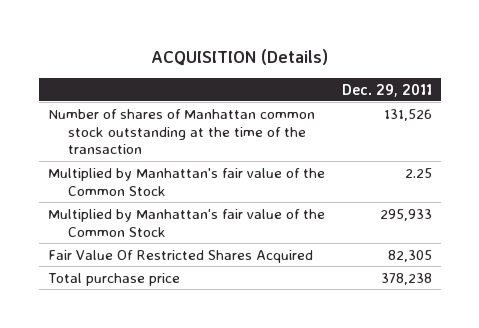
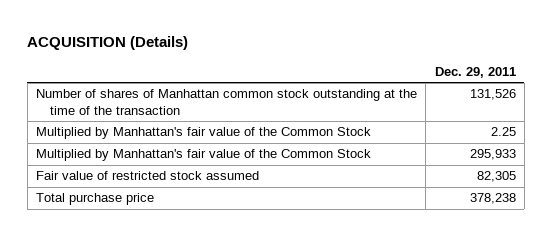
- Fair Value Of Restricted Shares Acquired | 82,305
+ Fair value of restricted stock assumed | 82,305

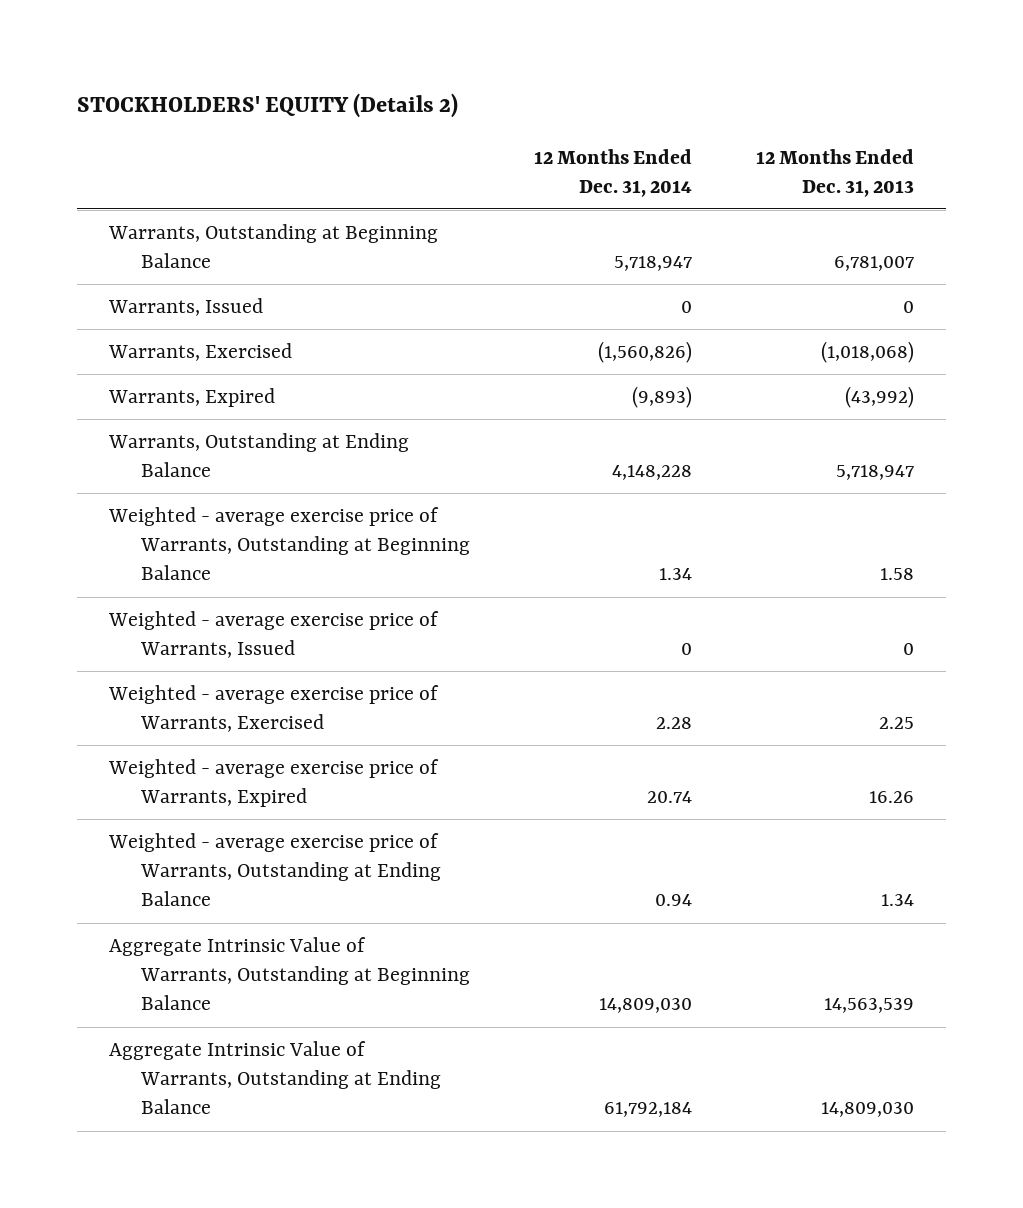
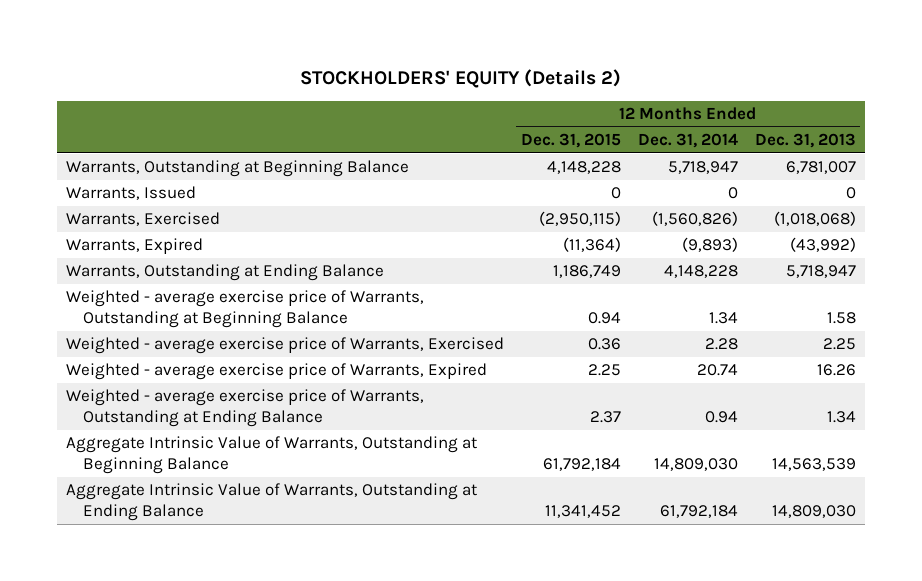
- | 12 Months Ended Dec. 31, 2014 | 12 Months Ended Dec. 31, 2013
+ | 12 Months Ended Dec. 31, 2015 | 12 Months Ended Dec. 31, 2014 | 12 Months Ended Dec. 31, 2013
- Weighted - average exercise price of Warrants, Issued | 0 | 0

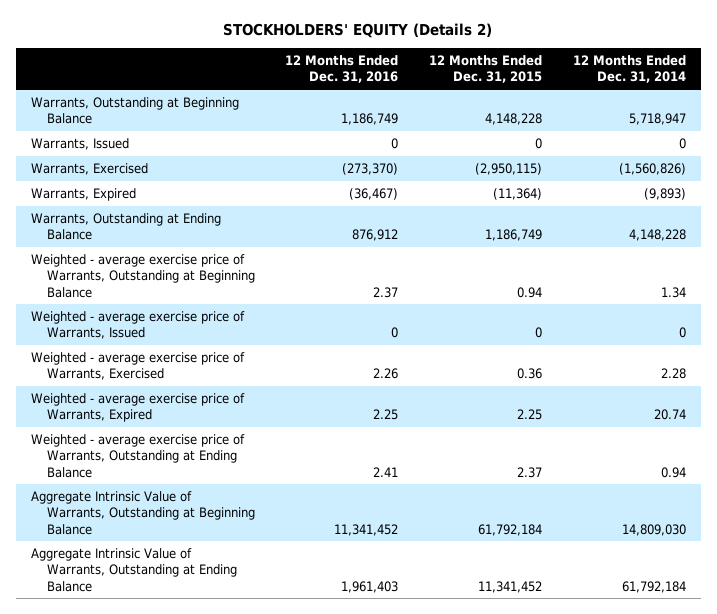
- | 12 Months Ended Dec. 31, 2015 | 12 Months Ended Dec. 31, 2014 | 12 Months Ended Dec. 31, 2013
+ | 12 Months Ended Dec. 31, 2016 | 12 Months Ended Dec. 31, 2015 | 12 Months Ended Dec. 31, 2014
+ Weighted - average exercise price of Warrants, Issued | 0 | 0 | 0

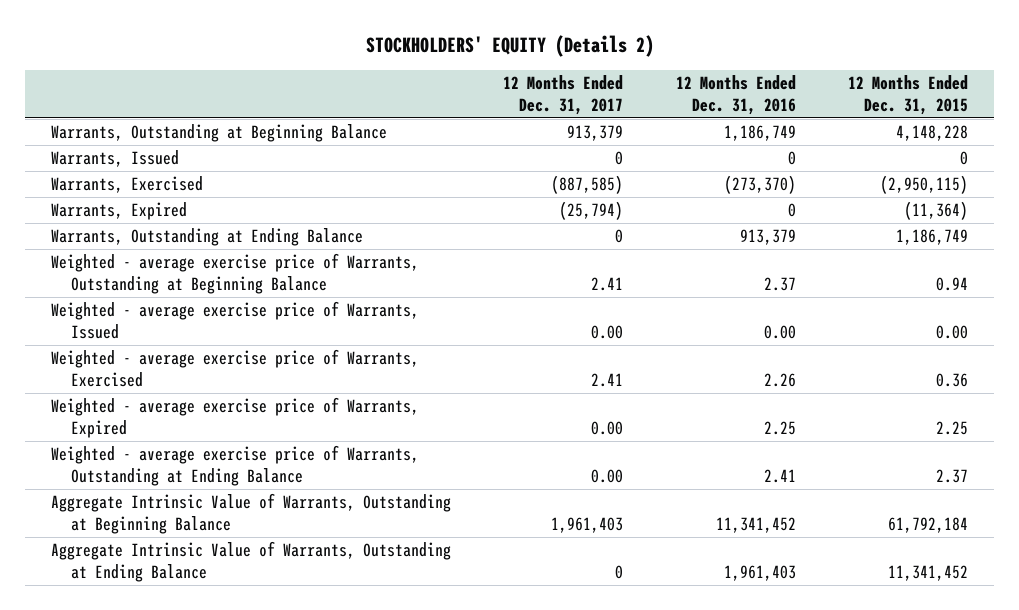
- | 12 Months Ended Dec. 31, 2016 | 12 Months Ended Dec. 31, 2015 | 12 Months Ended Dec. 31, 2014
+ | 12 Months Ended Dec. 31, 2017 | 12 Months Ended Dec. 31, 2016 | 12 Months Ended Dec. 31, 2015
- Warrants, Expired | (36,467) | (11,364) | (9,893)
- Warrants, Outstanding at Ending Balance | 876,912 | 1,186,749 | 4,148,228
+ Warrants, Expired | (25,794) | 0 | (11,364)
+ Warrants, Outstanding at Ending Balance | 0 | 913,379 | 1,186,749
- Weighted - average exercise price of Warrants, Issued | 0 | 0 | 0
+ Weighted - average exercise price of Warrants, Issued | 0.00 | 0.00 | 0.00

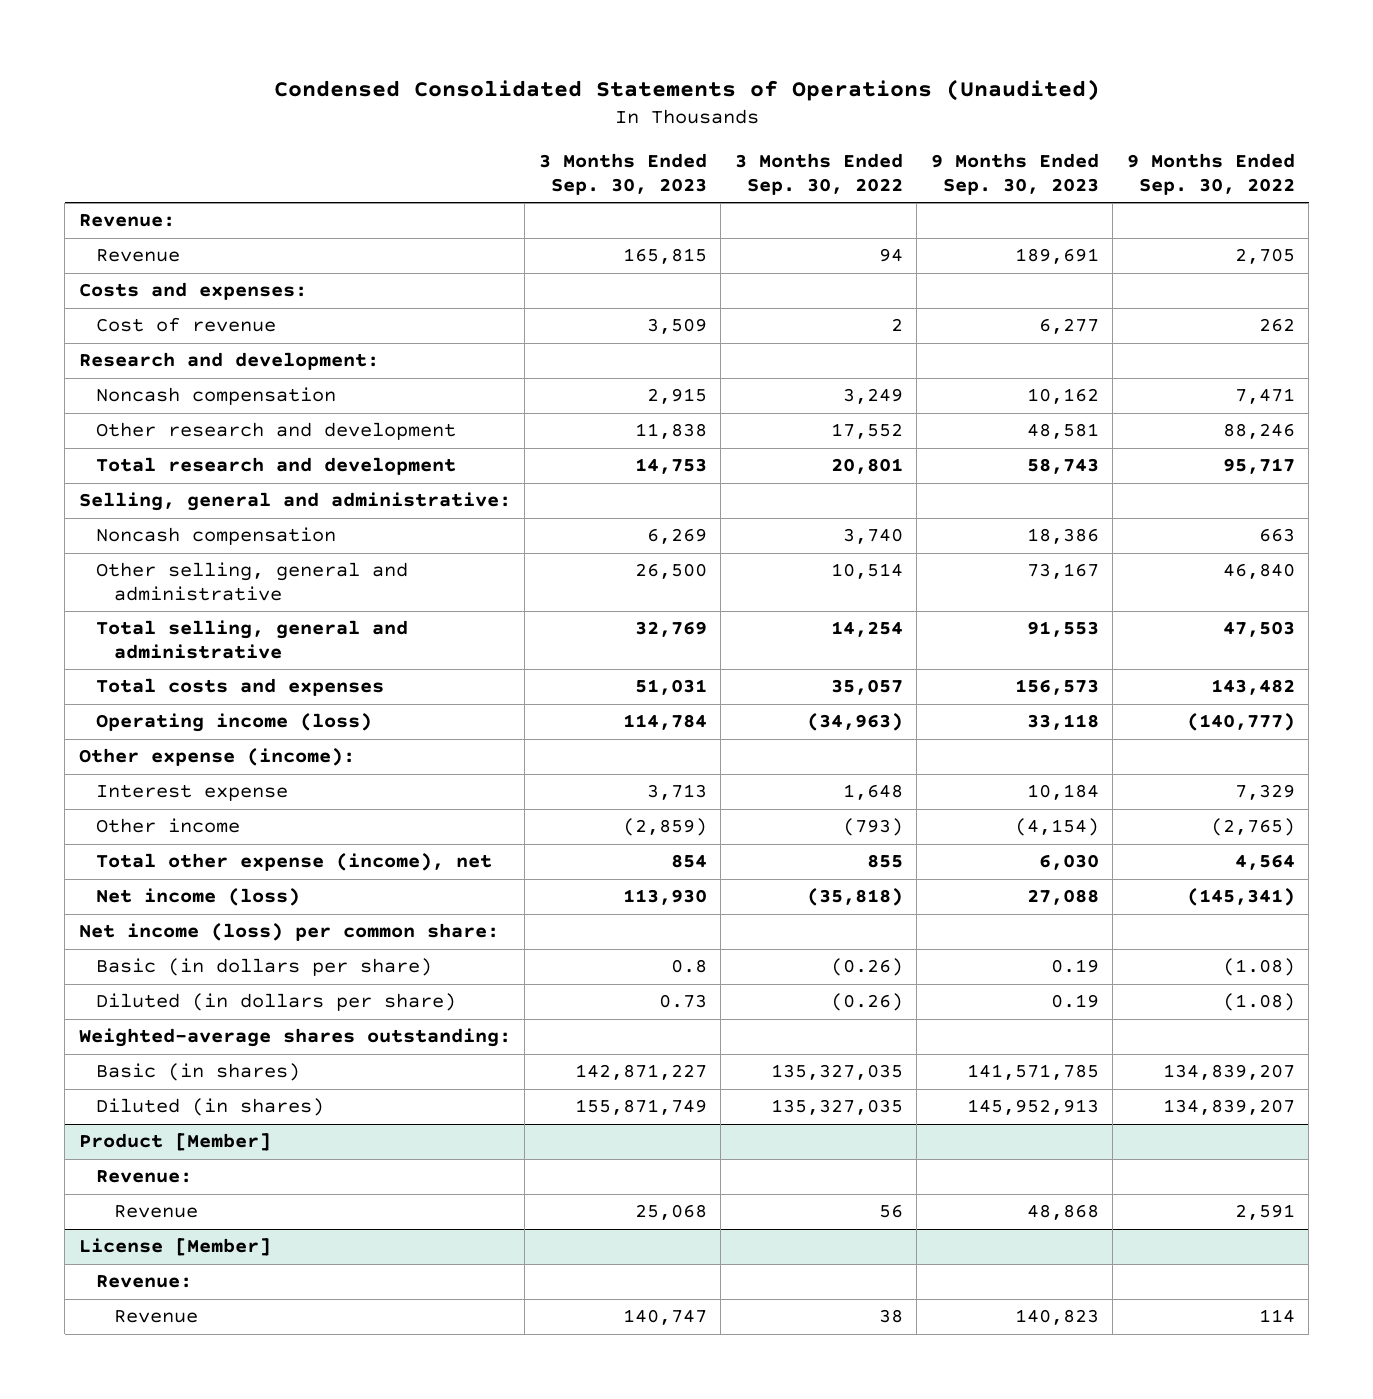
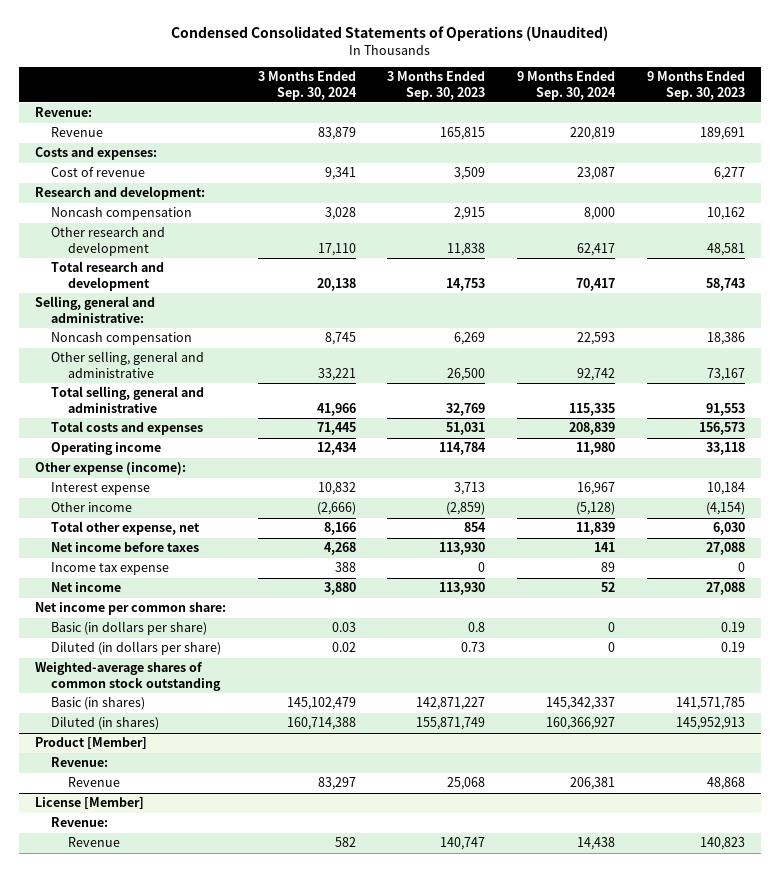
- | 3 Months Ended Sep. 30, 2023 | 3 Months Ended Sep. 30, 2022 | 9 Months Ended Sep. 30, 2023 | 9 Months Ended Sep. 30, 2022
+ | 3 Months Ended Sep. 30, 2024 | 3 Months Ended Sep. 30, 2023 | 9 Months Ended Sep. 30, 2024 | 9 Months Ended Sep. 30, 2023
- Operating income (loss) | 114,784 | (34,963) | 33,118 | (140,777)
+ Operating income | 12,434 | 114,784 | 11,980 | 33,118
- Total other expense (income), net | 854 | 855 | 6,030 | 4,564
- Net income (loss) | 113,930 | (35,818) | 27,088 | (145,341)
- Net income (loss) per common share:
+ Total other expense, net | 8,166 | 854 | 11,839 | 6,030
+ Net income before taxes | 4,268 | 113,930 | 141 | 27,088
+ Income tax expense | 388 | 0 | 89 | 0
+ Net income | 3,880 | 113,930 | 52 | 27,088
+ Net income per common share:
- Weighted-average shares outstanding:
+ Weighted-average shares of common stock outstanding

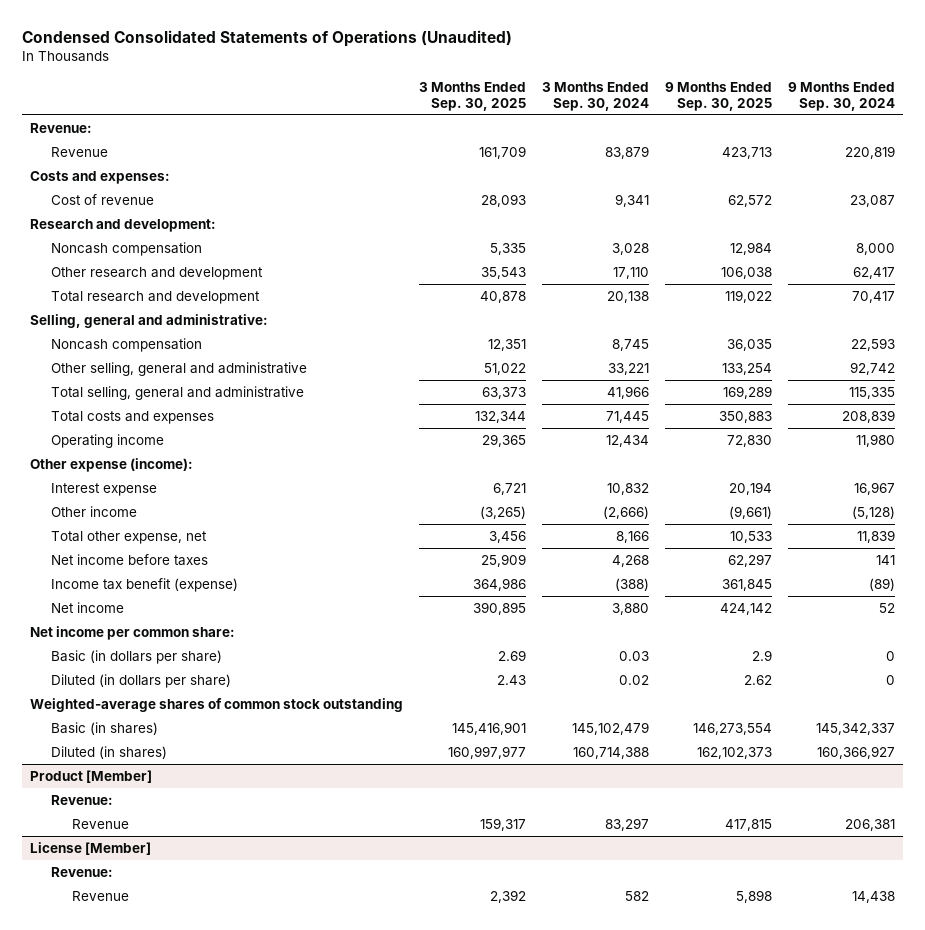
- | 3 Months Ended Sep. 30, 2024 | 3 Months Ended Sep. 30, 2023 | 9 Months Ended Sep. 30, 2024 | 9 Months Ended Sep. 30, 2023
+ | 3 Months Ended Sep. 30, 2025 | 3 Months Ended Sep. 30, 2024 | 9 Months Ended Sep. 30, 2025 | 9 Months Ended Sep. 30, 2024
- Income tax expense | 388 | 0 | 89 | 0
+ Income tax benefit (expense) | 364,986 | (388) | 361,845 | (89)

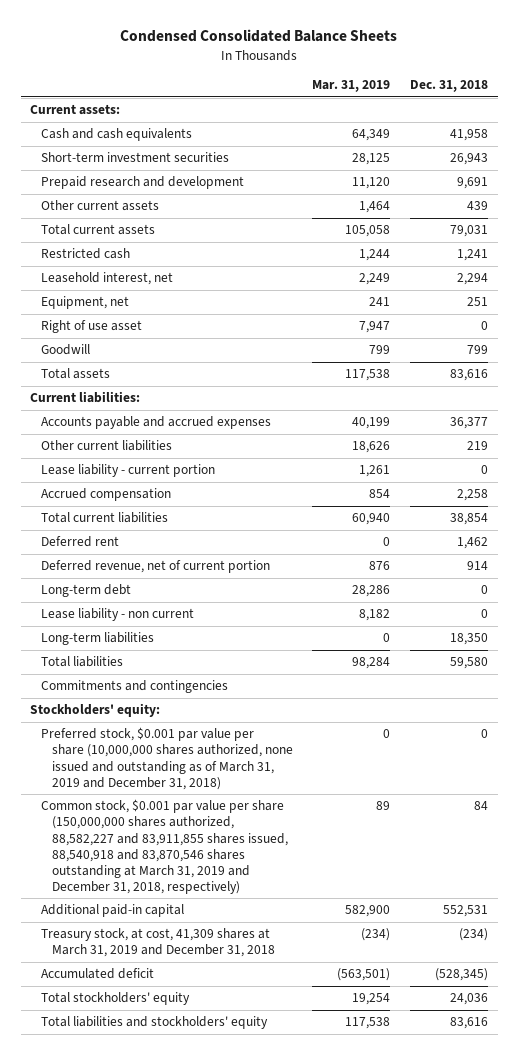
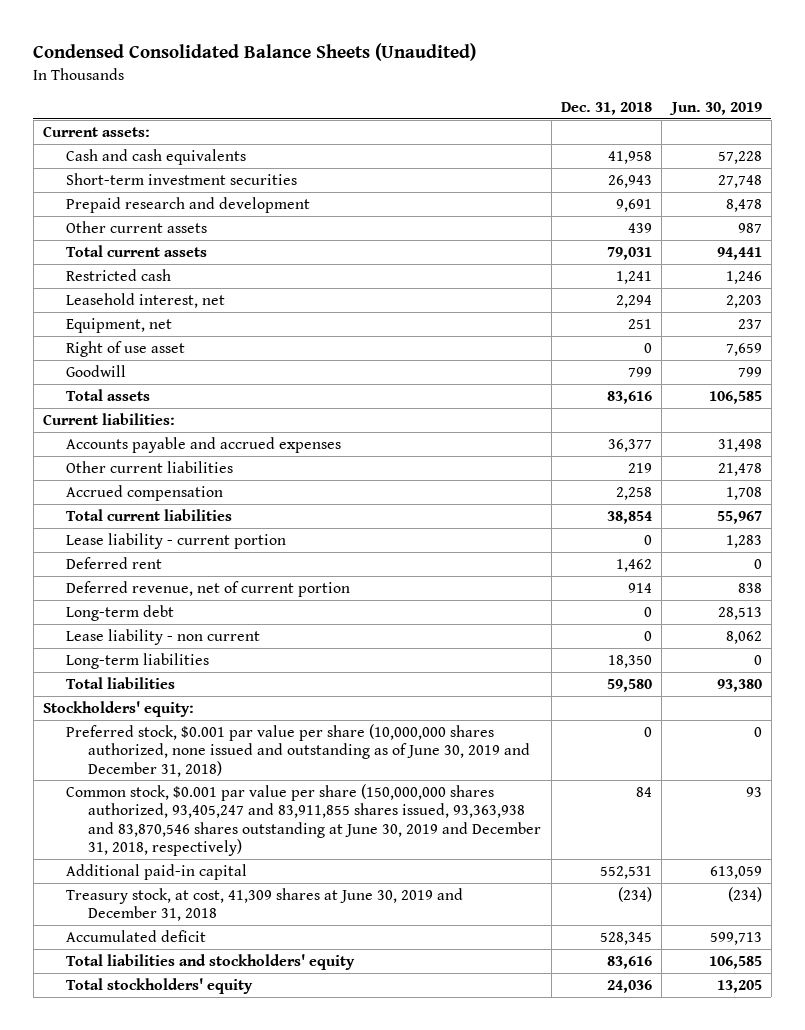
- Condensed Consolidated Balance Sheets
+ Condensed Consolidated Balance Sheets (Unaudited)
- | Mar. 31, 2019 | Dec. 31, 2018
+ | Dec. 31, 2018 | Jun. 30, 2019
moved down: Lease liability - current portion | 0 | 1,283
- Commitments and contingencies
- Preferred stock, $0.001 par value per share (10,000,000 shares authorized, none issued and outstanding as of March 31, 2019 and December 31, 2018) | 0 | 0
- Common stock, $0.001 par value per share (150,000,000 shares authorized, 88,582,227 and 83,911,855 shares issued, 88,540,918 and 83,870,546 shares outstanding at March 31, 2019 and December 31, 2018, respectively) | 89 | 84
+ Preferred stock, $0.001 par value per share (10,000,000 shares authorized, none issued and outstanding as of June 30, 2019 and December 31, 2018) | 0 | 0
+ Common stock, $0.001 par value per share (150,000,000 shares authorized, 93,405,247 and 83,911,855 shares issued, 93,363,938 and 83,870,546 shares outstanding at June 30, 2019 and December 31, 2018, respectively) | 84 | 93
- Treasury stock, at cost, 41,309 shares at March 31, 2019 and December 31, 2018 | (234) | (234)
- Accumulated deficit | (563,501) | (528,345)
+ Treasury stock, at cost, 41,309 shares at June 30, 2019 and December 31, 2018 | (234) | (234)
+ Accumulated deficit | 528,345 | 599,713
moved down: Total stockholders' equity | 24,036 | 13,205

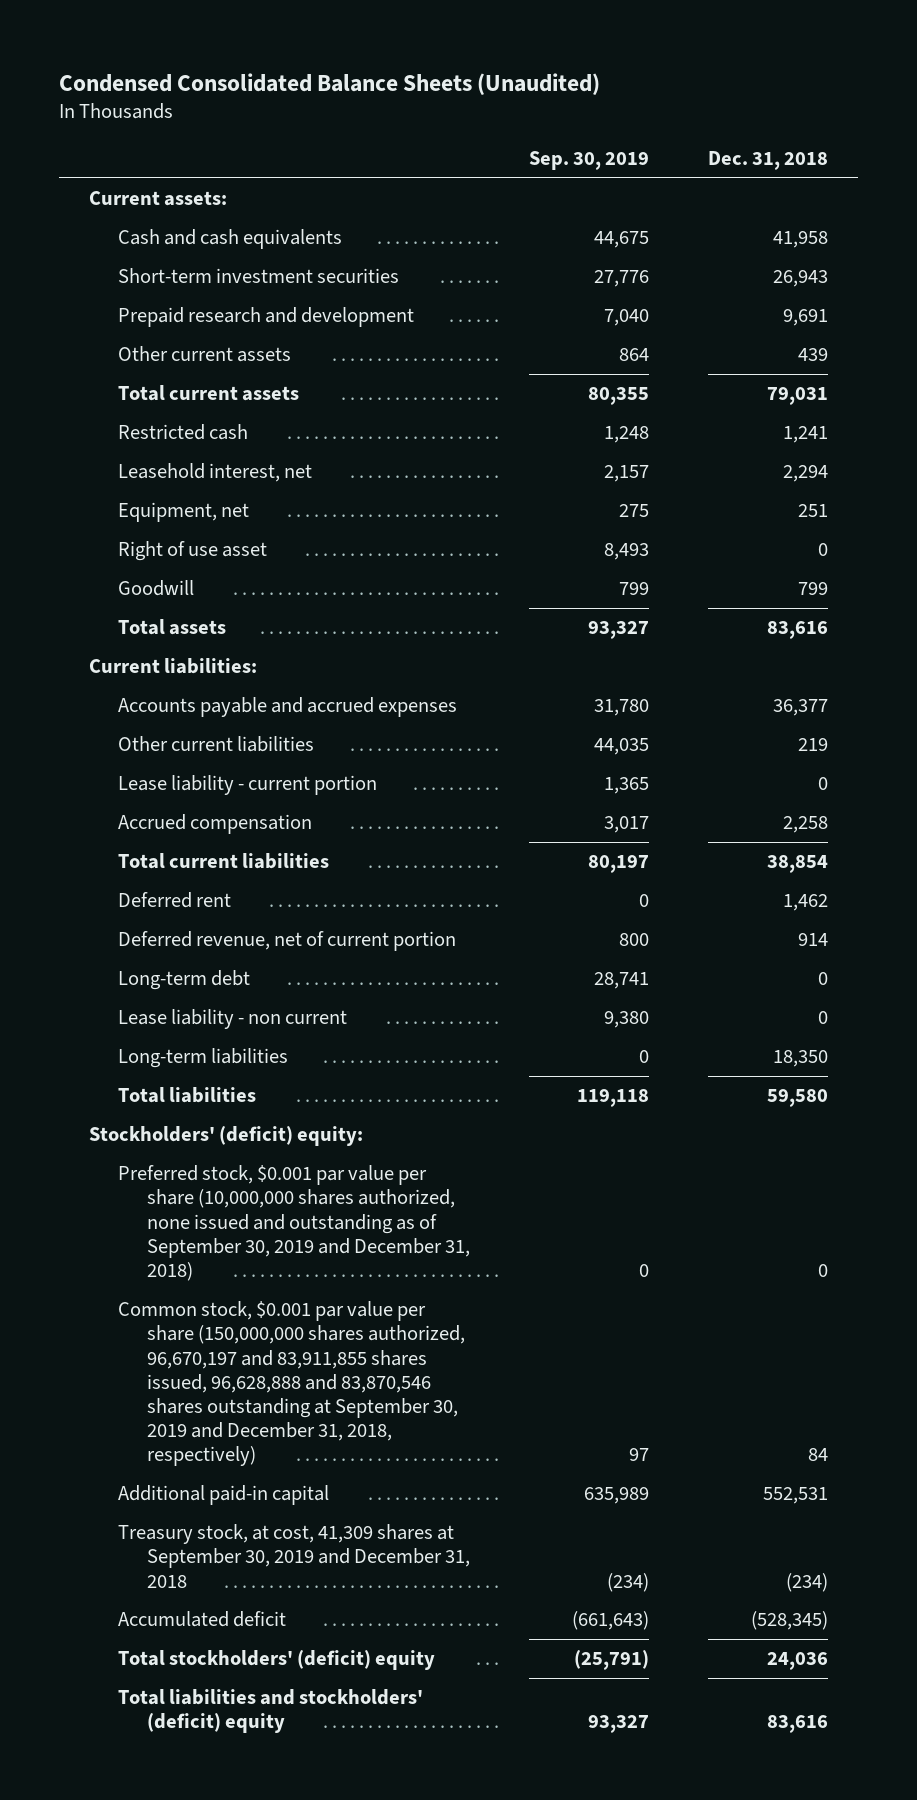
- | Dec. 31, 2018 | Jun. 30, 2019
+ | Sep. 30, 2019 | Dec. 31, 2018
moved up: Lease liability - current portion | 1,365 | 0
- Stockholders' equity:
- Preferred stock, $0.001 par value per share (10,000,000 shares authorized, none issued and outstanding as of June 30, 2019 and December 31, 2018) | 0 | 0
- Common stock, $0.001 par value per share (150,000,000 shares authorized, 93,405,247 and 83,911,855 shares issued, 93,363,938 and 83,870,546 shares outstanding at June 30, 2019 and December 31, 2018, respectively) | 84 | 93
+ Stockholders' (deficit) equity:
+ Preferred stock, $0.001 par value per share (10,000,000 shares authorized, none issued and outstanding as of September 30, 2019 and December 31, 2018) | 0 | 0
+ Common stock, $0.001 par value per share (150,000,000 shares authorized, 96,670,197 and 83,911,855 shares issued, 96,628,888 and 83,870,546 shares outstanding at September 30, 2019 and December 31, 2018, respectively) | 97 | 84
- Treasury stock, at cost, 41,309 shares at June 30, 2019 and December 31, 2018 | (234) | (234)
- Accumulated deficit | 528,345 | 599,713
- Total liabilities and stockholders' equity | 83,616 | 106,585
- Total stockholders' equity | 24,036 | 13,205
+ Treasury stock, at cost, 41,309 shares at September 30, 2019 and December 31, 2018 | (234) | (234)
+ Accumulated deficit | (661,643) | (528,345)
+ Total stockholders' (deficit) equity | (25,791) | 24,036
+ Total liabilities and stockholders' (deficit) equity | 93,327 | 83,616

